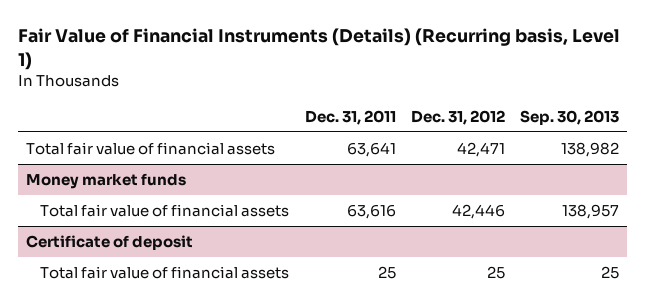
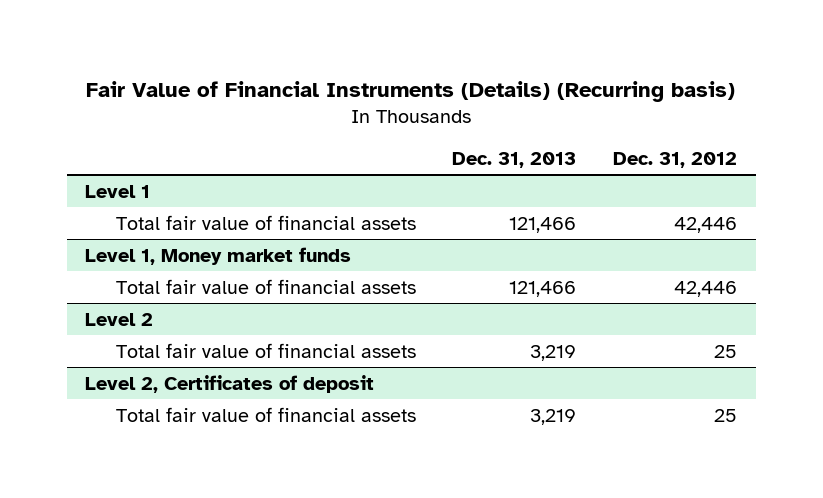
- Fair Value of Financial Instruments (Details) (Recurring basis, Level 1)
+ Fair Value of Financial Instruments (Details) (Recurring basis)
- | Dec. 31, 2011 | Dec. 31, 2012 | Sep. 30, 2013
+ | Dec. 31, 2013 | Dec. 31, 2012
- Total fair value of financial assets | 63,641 | 42,471 | 138,982
- Money market funds
+ Level 1
- Certificate of deposit
+ Level 1, Money market funds
+ Total fair value of financial assets | 121,466 | 42,446
+ Level 2
+ Level 2, Certificates of deposit
+ Total fair value of financial assets | 3,219 | 25

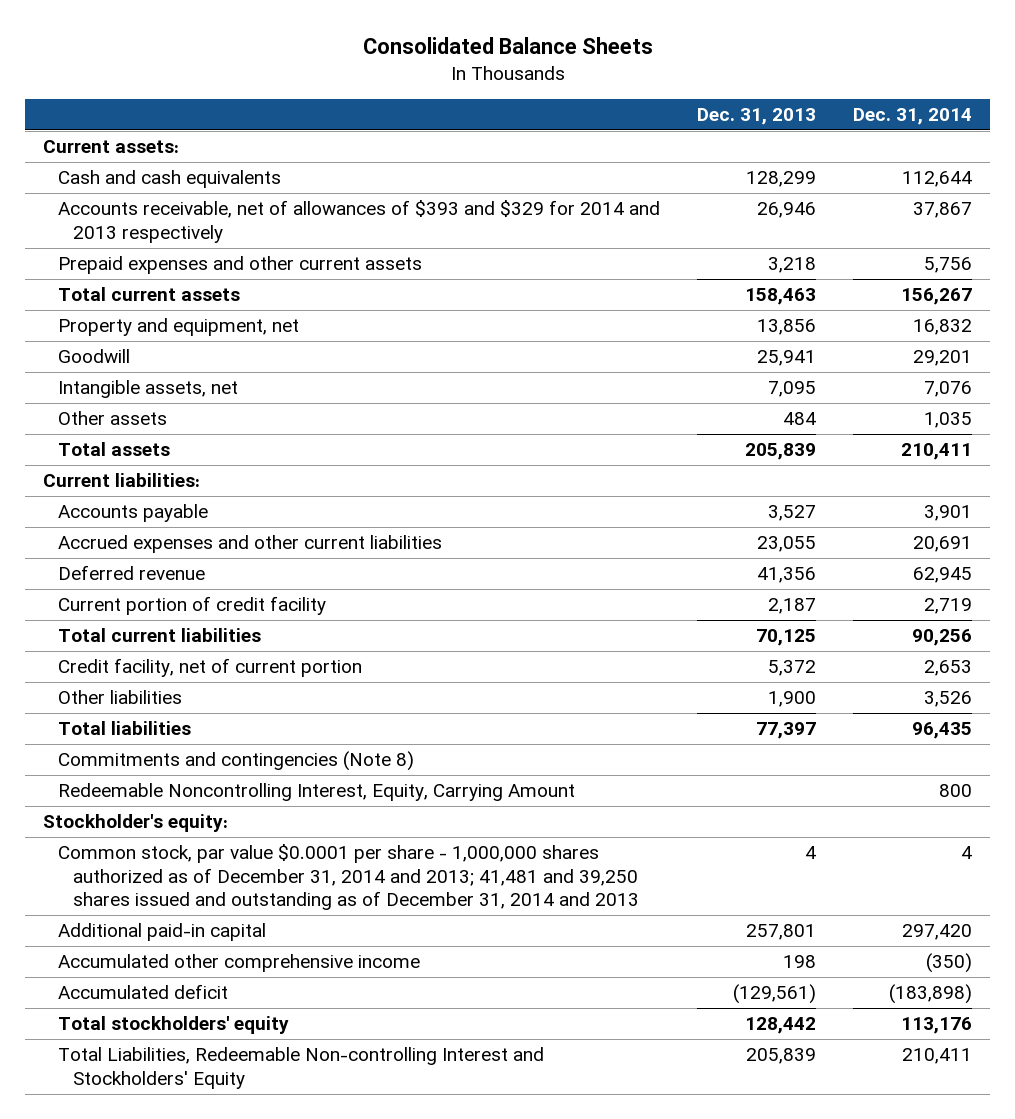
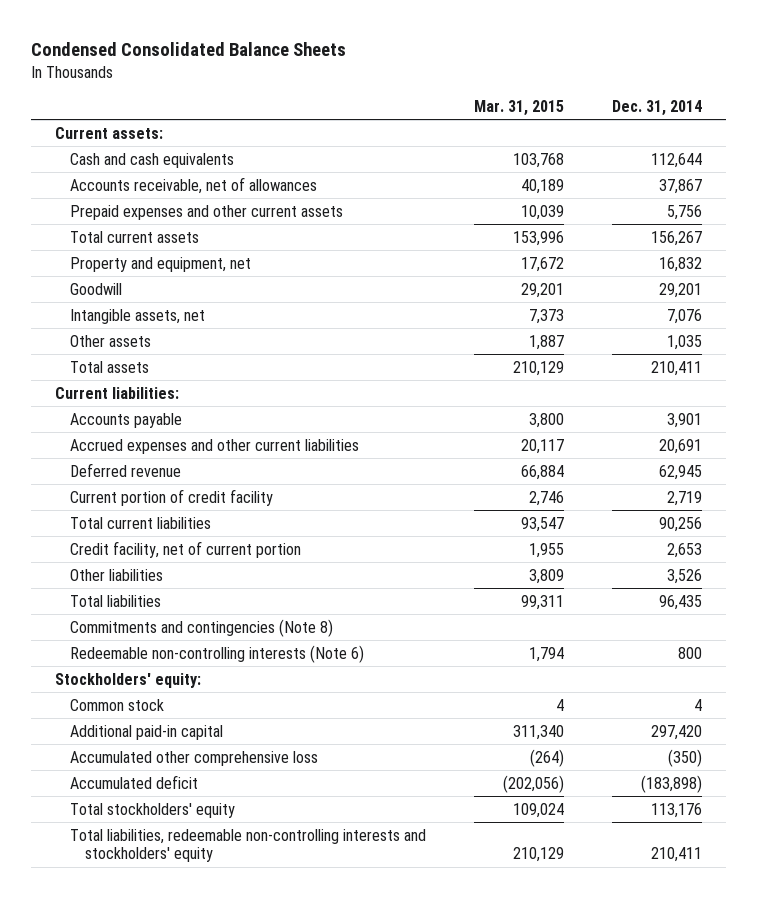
- Consolidated Balance Sheets
+ Condensed Consolidated Balance Sheets
- | Dec. 31, 2013 | Dec. 31, 2014
+ | Mar. 31, 2015 | Dec. 31, 2014
- Accounts receivable, net of allowances of $393 and $329 for 2014 and 2013 respectively | 26,946 | 37,867
+ Accounts receivable, net of allowances | 40,189 | 37,867
- Redeemable Noncontrolling Interest, Equity, Carrying Amount | | 800
- Stockholder's equity:
- Common stock, par value $0.0001 per share - 1,000,000 shares authorized as of December 31, 2014 and 2013; 41,481 and 39,250 shares issued and outstanding as of December 31, 2014 and 2013 | 4 | 4
+ Redeemable non-controlling interests (Note 6) | 1,794 | 800
+ Stockholders' equity:
+ Common stock | 4 | 4
- Accumulated other comprehensive income | 198 | (350)
+ Accumulated other comprehensive loss | (264) | (350)
- Total Liabilities, Redeemable Non-controlling Interest and Stockholders' Equity | 205,839 | 210,411
+ Total liabilities, redeemable non-controlling interests and stockholders' equity | 210,129 | 210,411

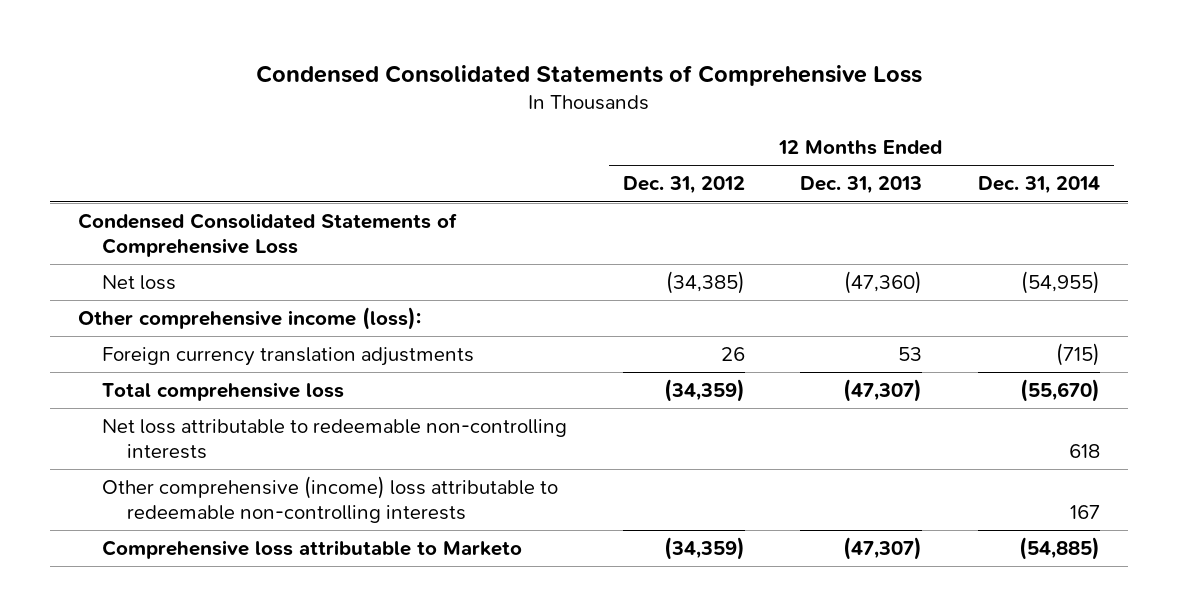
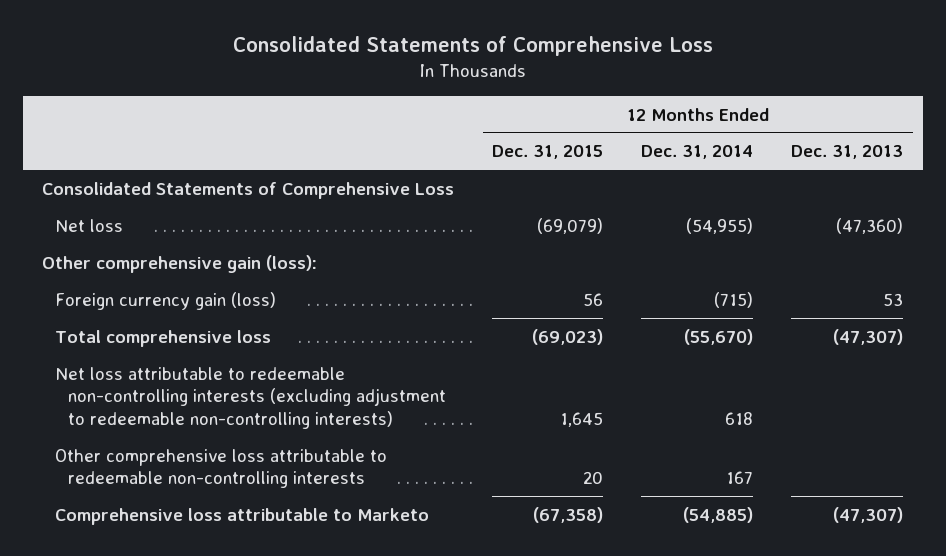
- Condensed Consolidated Statements of Comprehensive Loss
+ Consolidated Statements of Comprehensive Loss
- | 12 Months Ended Dec. 31, 2012 | 12 Months Ended Dec. 31, 2013 | 12 Months Ended Dec. 31, 2014
+ | 12 Months Ended Dec. 31, 2015 | 12 Months Ended Dec. 31, 2014 | 12 Months Ended Dec. 31, 2013
- Condensed Consolidated Statements of Comprehensive Loss
+ Consolidated Statements of Comprehensive Loss
- Other comprehensive income (loss):
- Foreign currency translation adjustments | 26 | 53 | (715)
+ Other comprehensive gain (loss):
+ Foreign currency gain (loss) | 56 | (715) | 53
- Net loss attributable to redeemable non-controlling interests | | | 618
- Other comprehensive (income) loss attributable to redeemable non-controlling interests | | | 167
+ Net loss attributable to redeemable non-controlling interests (excluding adjustment to redeemable non-controlling interests) | 1,645 | 618 |
+ Other comprehensive loss attributable to redeemable non-controlling interests | 20 | 167 |

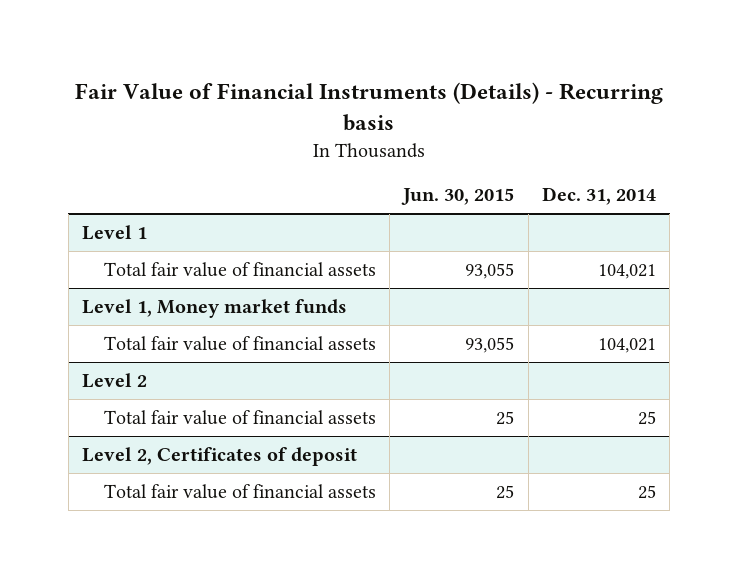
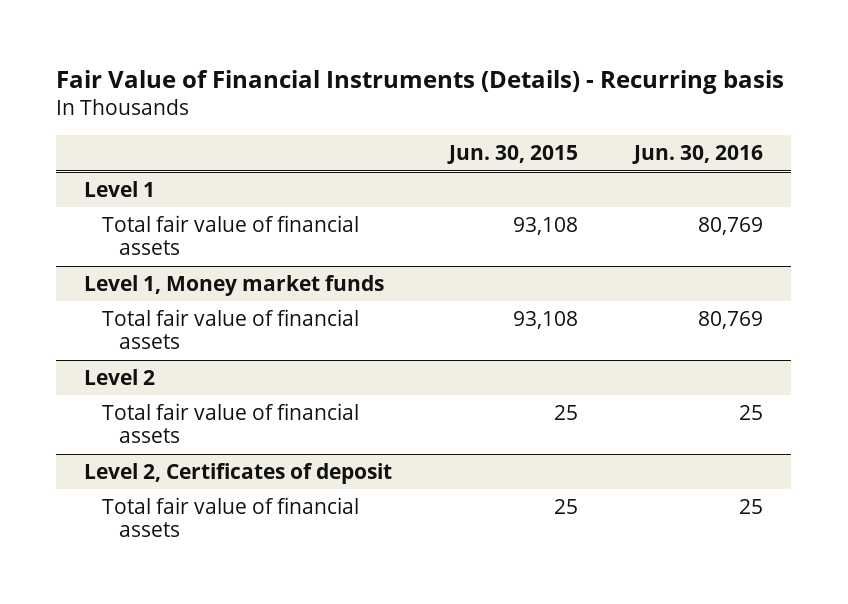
- | Jun. 30, 2015 | Dec. 31, 2014
+ | Jun. 30, 2015 | Jun. 30, 2016
@ Level 1
- Total fair value of financial assets | 93,055 | 104,021
+ Total fair value of financial assets | 93,108 | 80,769
@ Level 1, Money market funds
- Total fair value of financial assets | 93,055 | 104,021
+ Total fair value of financial assets | 93,108 | 80,769

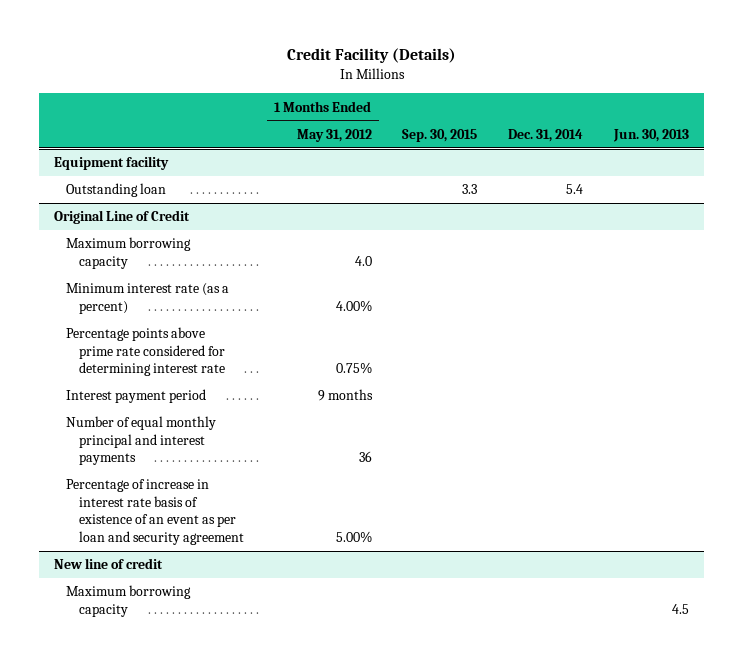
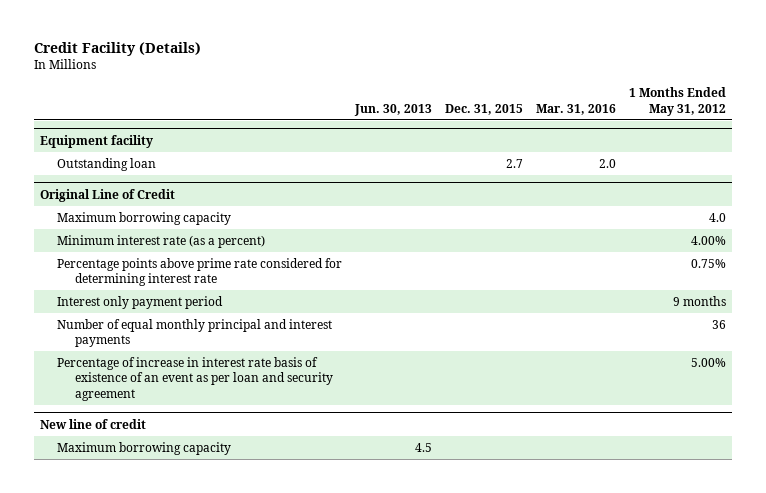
- | 1 Months Ended May 31, 2012 | Sep. 30, 2015 | Dec. 31, 2014 | Jun. 30, 2013
+ | Jun. 30, 2013 | Dec. 31, 2015 | Mar. 31, 2016 | 1 Months Ended May 31, 2012
@ Original Line of Credit
- Interest payment period | 9 months | | |
+ Interest only payment period | | | | 9 months

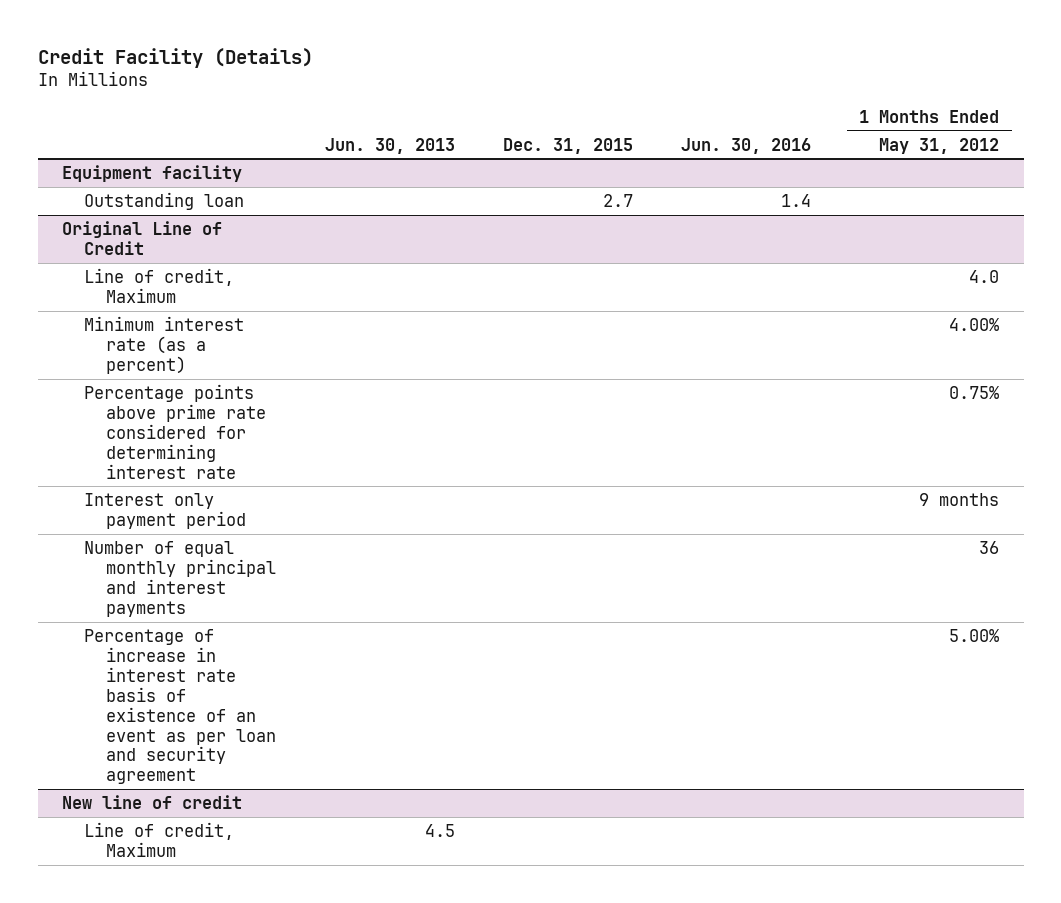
- | Jun. 30, 2013 | Dec. 31, 2015 | Mar. 31, 2016 | 1 Months Ended May 31, 2012
+ | Jun. 30, 2013 | Dec. 31, 2015 | Jun. 30, 2016 | 1 Months Ended May 31, 2012
@ Original Line of Credit
- Maximum borrowing capacity | | | | 4.0
+ Line of credit, Maximum | | | | 4.0
@ New line of credit
- Maximum borrowing capacity | 4.5 | | |
+ Line of credit, Maximum | 4.5 | | |

